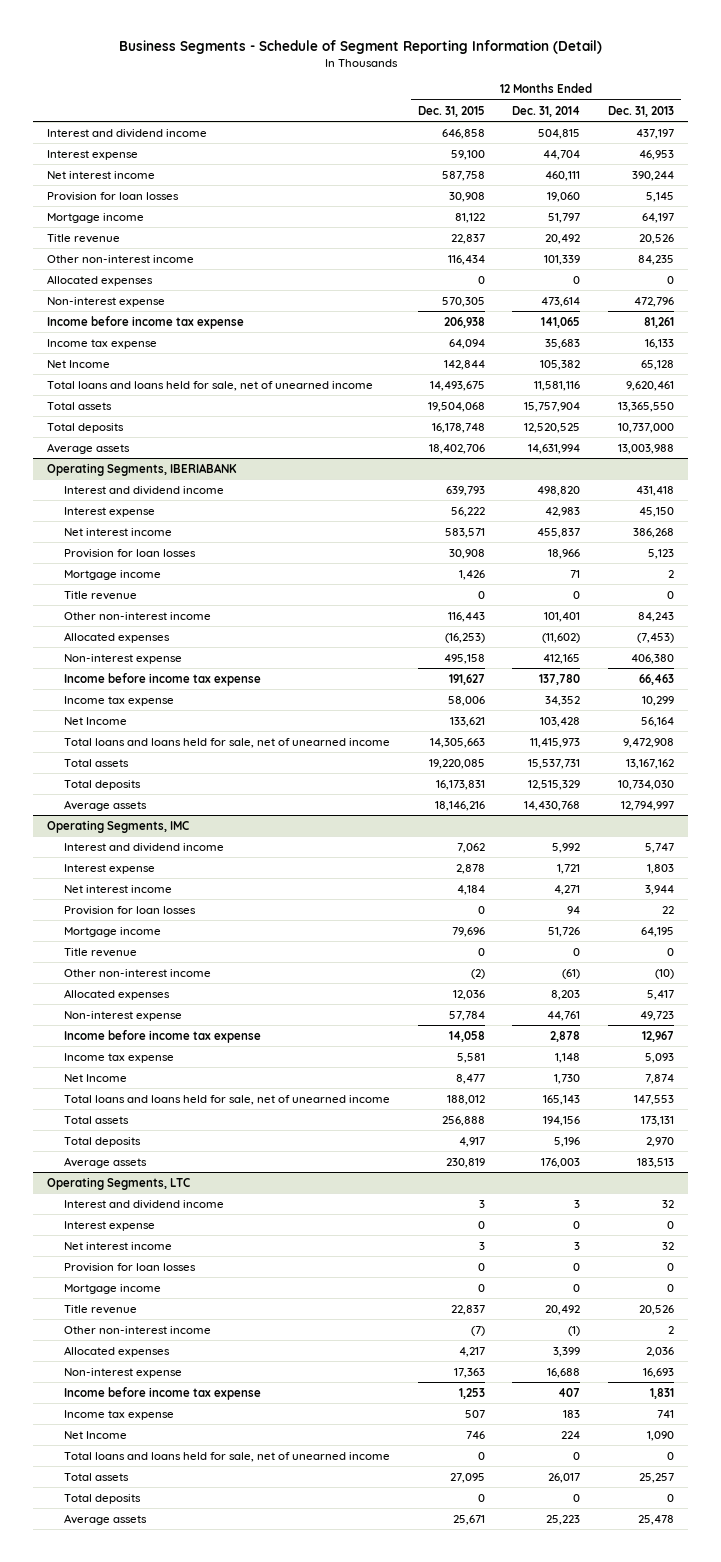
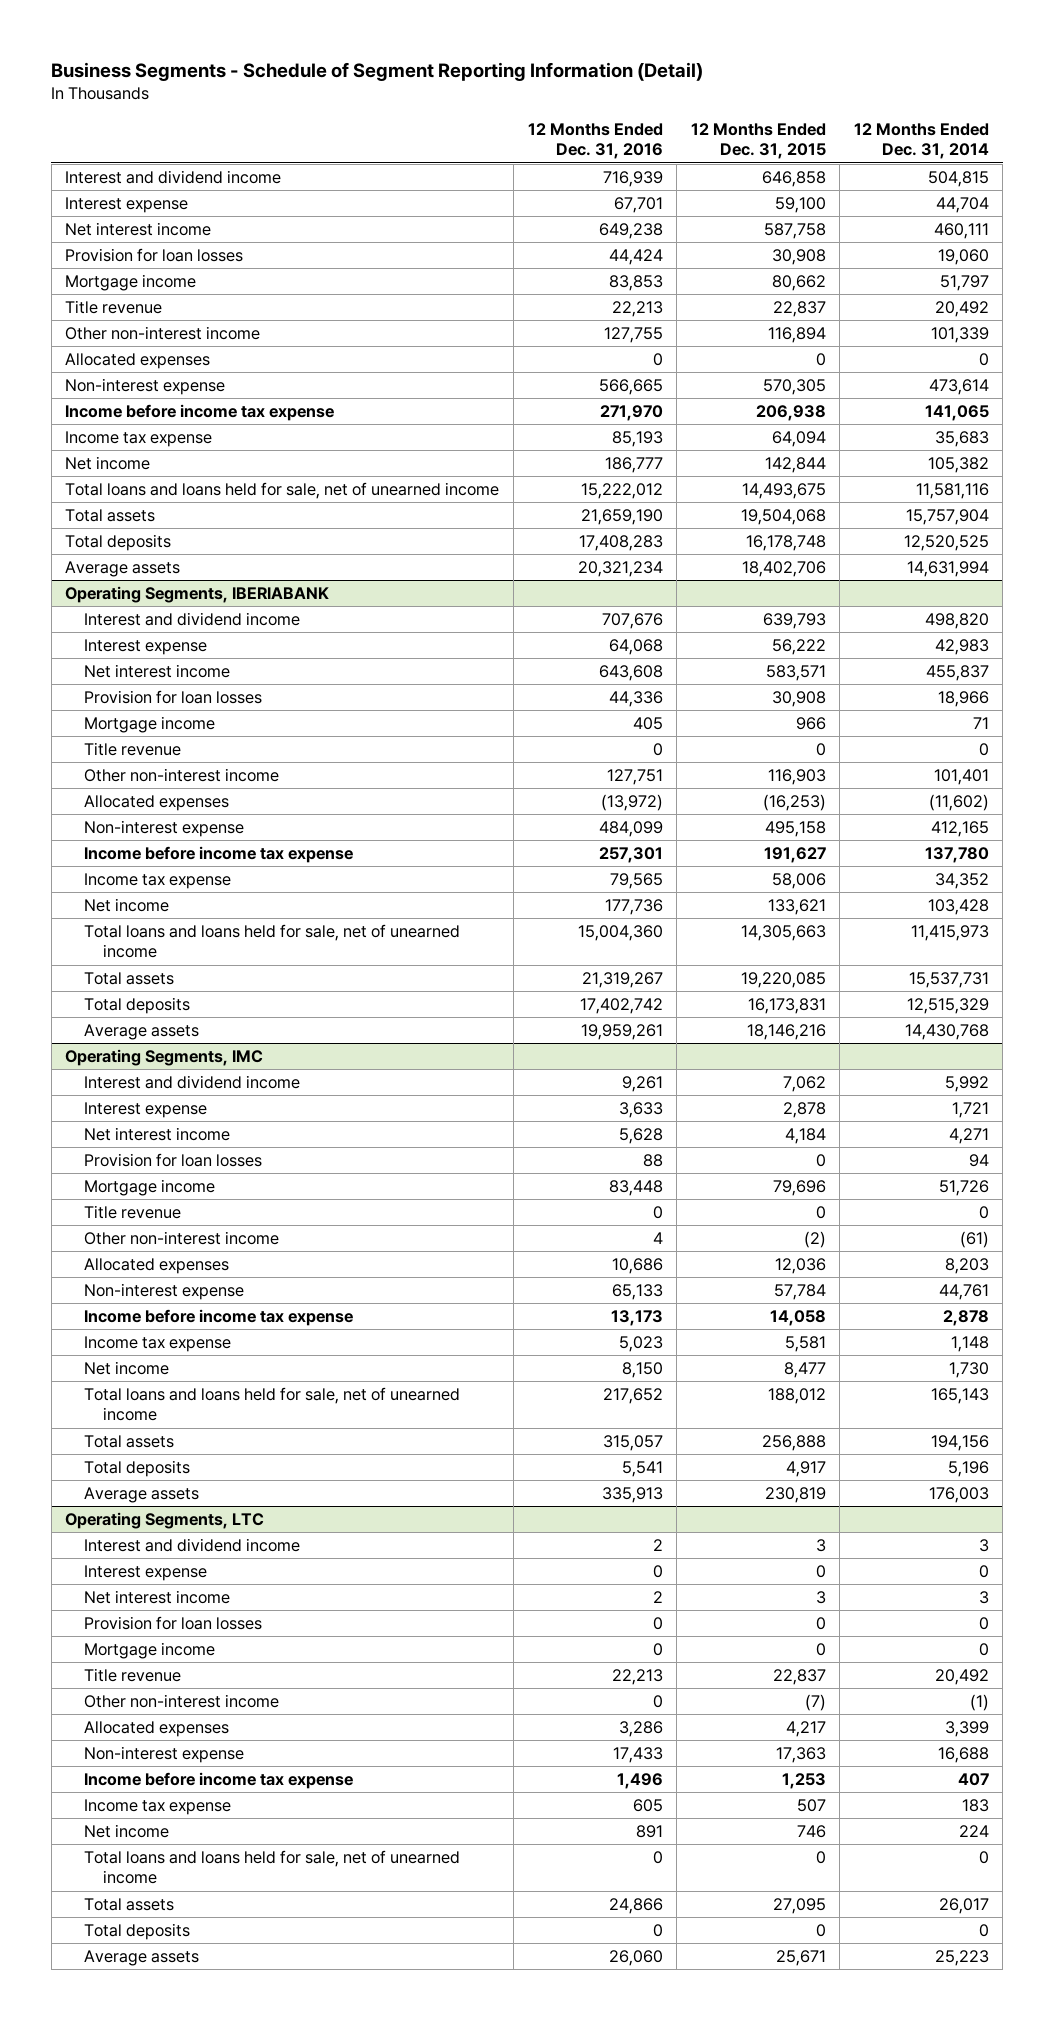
- | 12 Months Ended Dec. 31, 2015 | 12 Months Ended Dec. 31, 2014 | 12 Months Ended Dec. 31, 2013
+ | 12 Months Ended Dec. 31, 2016 | 12 Months Ended Dec. 31, 2015 | 12 Months Ended Dec. 31, 2014
- Mortgage income | 81,122 | 51,797 | 64,197
+ Mortgage income | 83,853 | 80,662 | 51,797
- Other non-interest income | 116,434 | 101,339 | 84,235
+ Other non-interest income | 127,755 | 116,894 | 101,339
- Net Income | 142,844 | 105,382 | 65,128
+ Net income | 186,777 | 142,844 | 105,382
@ Operating Segments, IBERIABANK
- Mortgage income | 1,426 | 71 | 2
+ Mortgage income | 405 | 966 | 71
- Other non-interest income | 116,443 | 101,401 | 84,243
+ Other non-interest income | 127,751 | 116,903 | 101,401
- Net Income | 133,621 | 103,428 | 56,164
+ Net income | 177,736 | 133,621 | 103,428
@ Operating Segments, IMC
- Net Income | 8,477 | 1,730 | 7,874
+ Net income | 8,150 | 8,477 | 1,730
@ Operating Segments, LTC
- Net Income | 746 | 224 | 1,090
+ Net income | 891 | 746 | 224

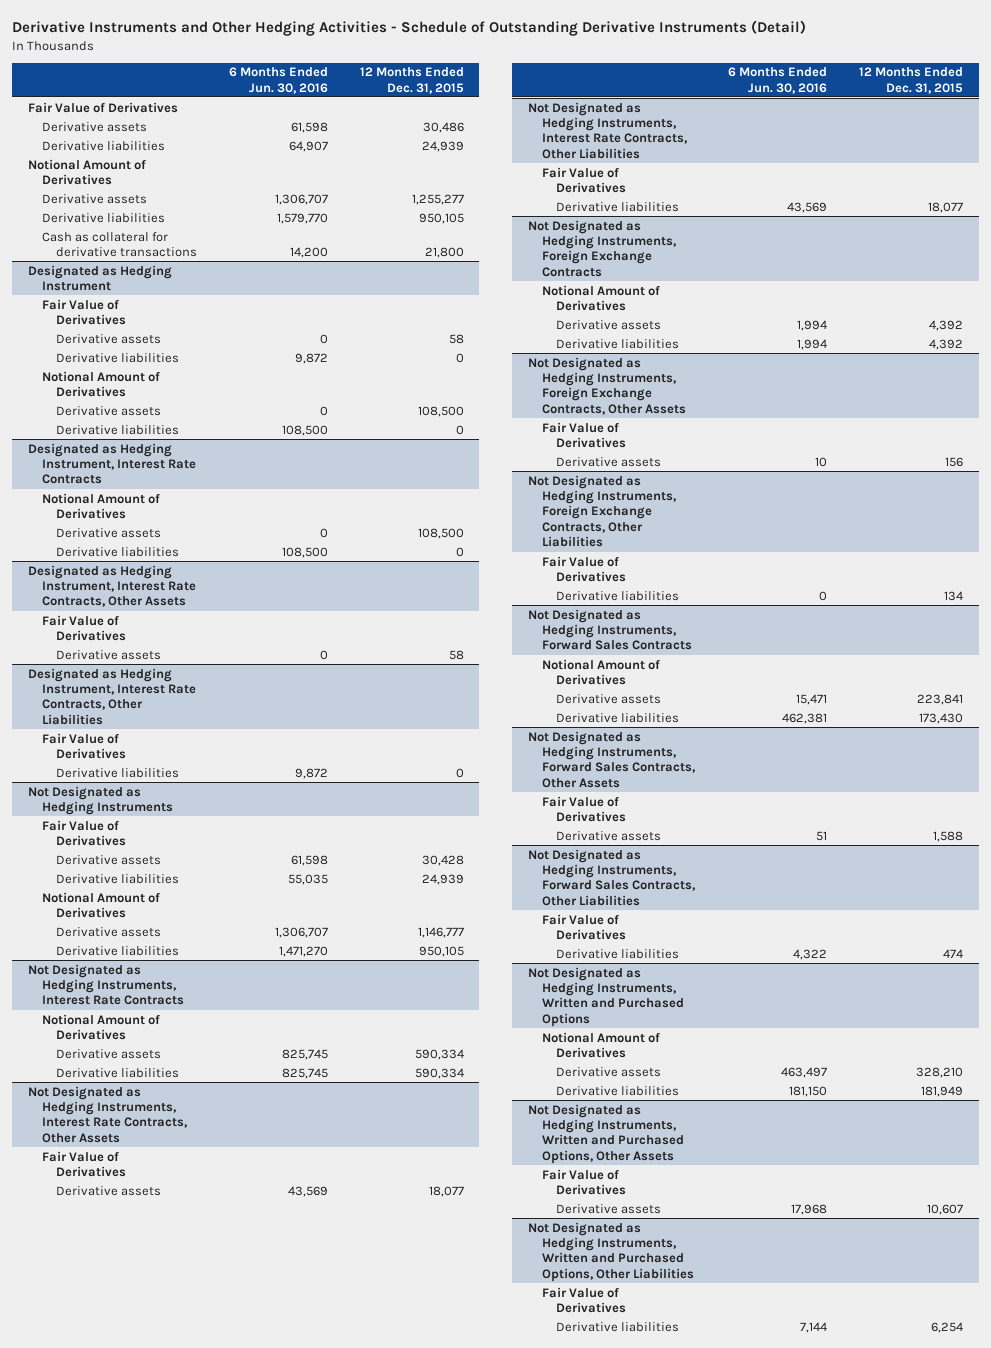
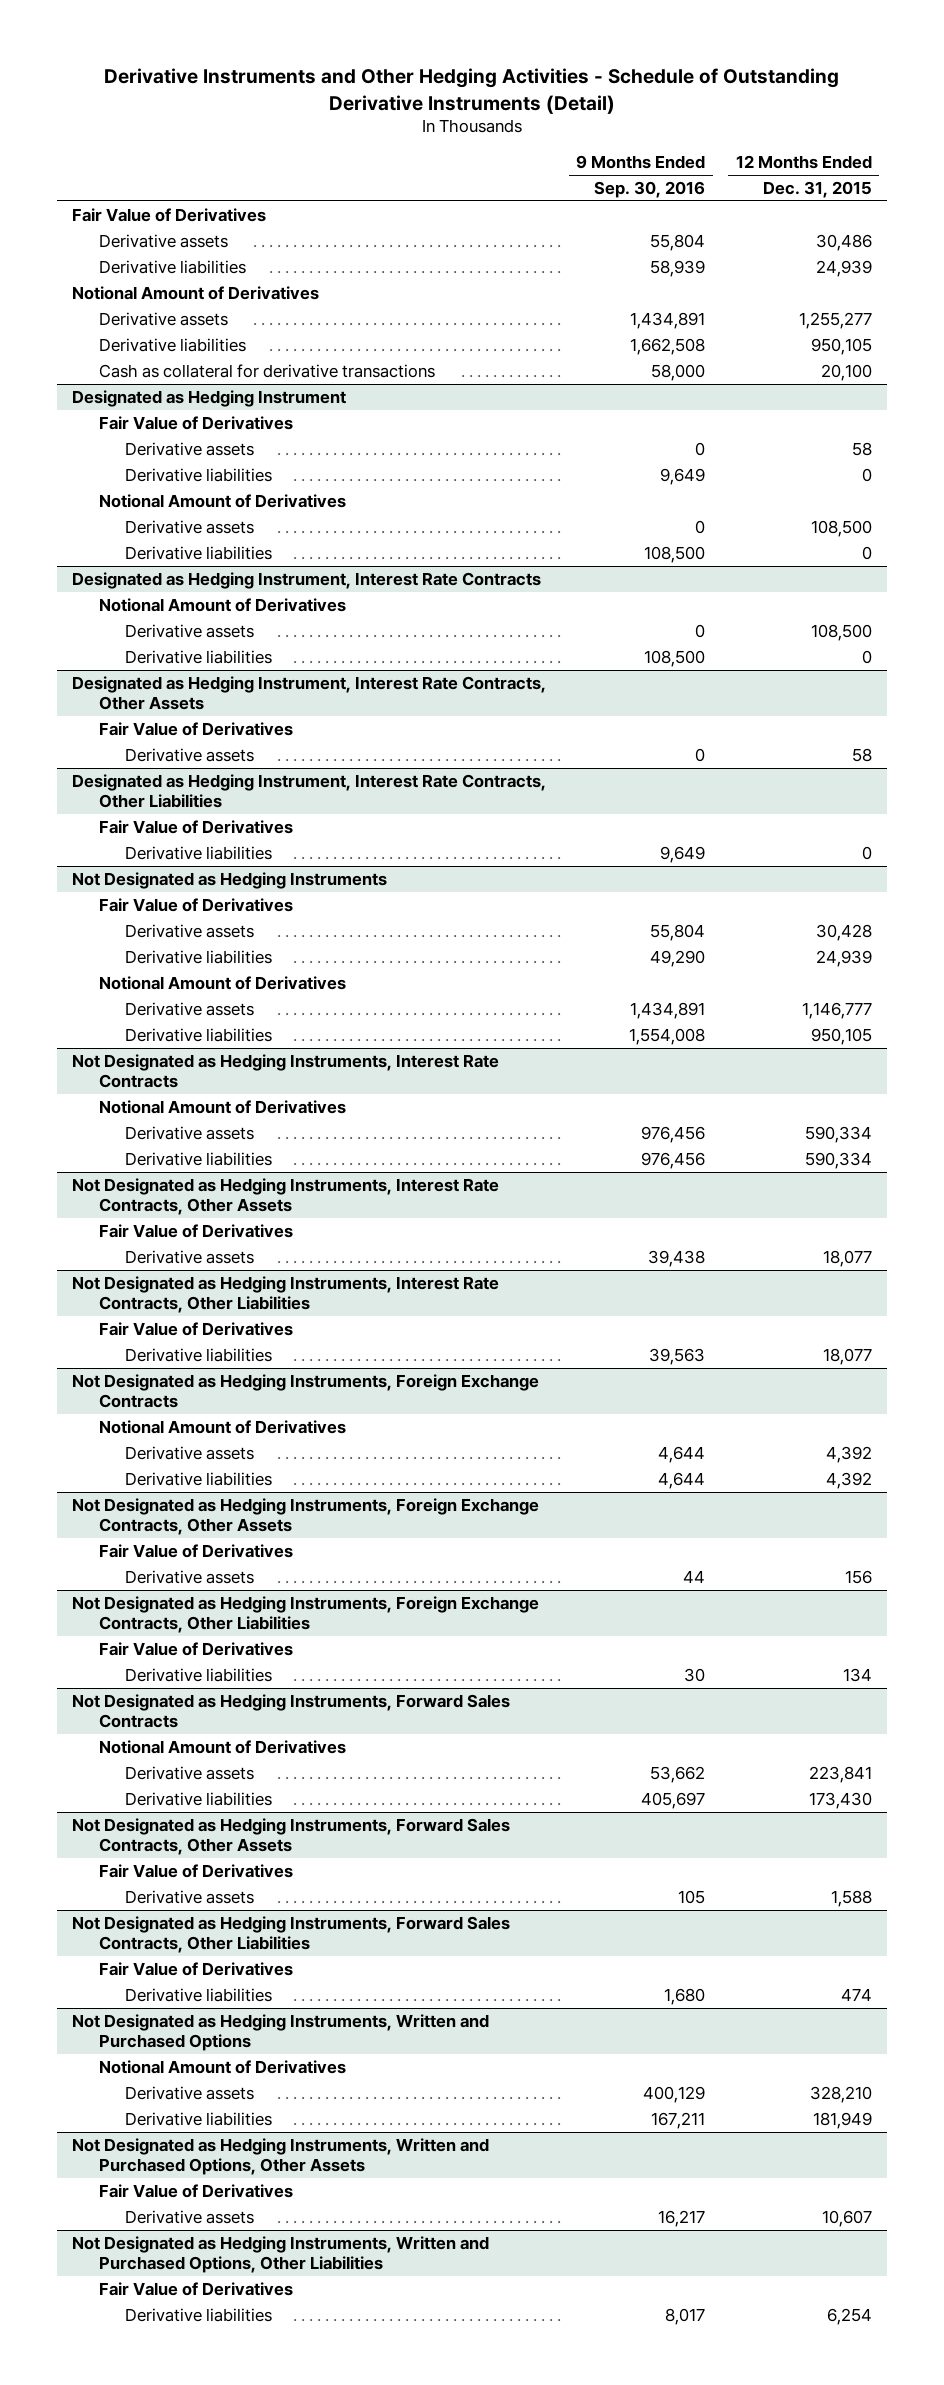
- | 6 Months Ended Jun. 30, 2016 | 12 Months Ended Dec. 31, 2015
+ | 9 Months Ended Sep. 30, 2016 | 12 Months Ended Dec. 31, 2015
- Cash as collateral for derivative transactions | 14,200 | 21,800
+ Cash as collateral for derivative transactions | 58,000 | 20,100

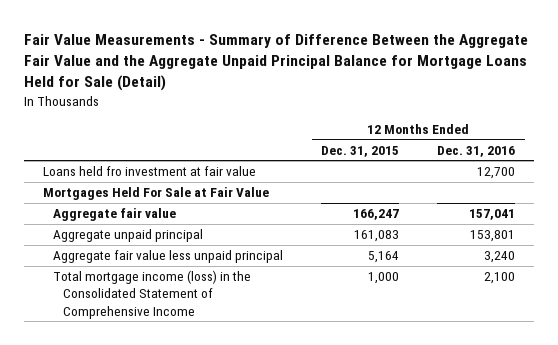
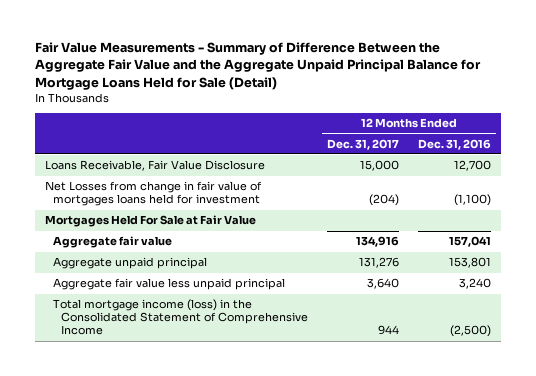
- | 12 Months Ended Dec. 31, 2015 | 12 Months Ended Dec. 31, 2016
+ | 12 Months Ended Dec. 31, 2017 | 12 Months Ended Dec. 31, 2016
- Loans held fro investment at fair value | | 12,700
+ Loans Receivable, Fair Value Disclosure | 15,000 | 12,700
+ Net Losses from change in fair value of mortgages loans held for investment | (204) | (1,100)
- Total mortgage income (loss) in the Consolidated Statement of Comprehensive Income | 1,000 | 2,100
+ Total mortgage income (loss) in the Consolidated Statement of Comprehensive Income | 944 | (2,500)

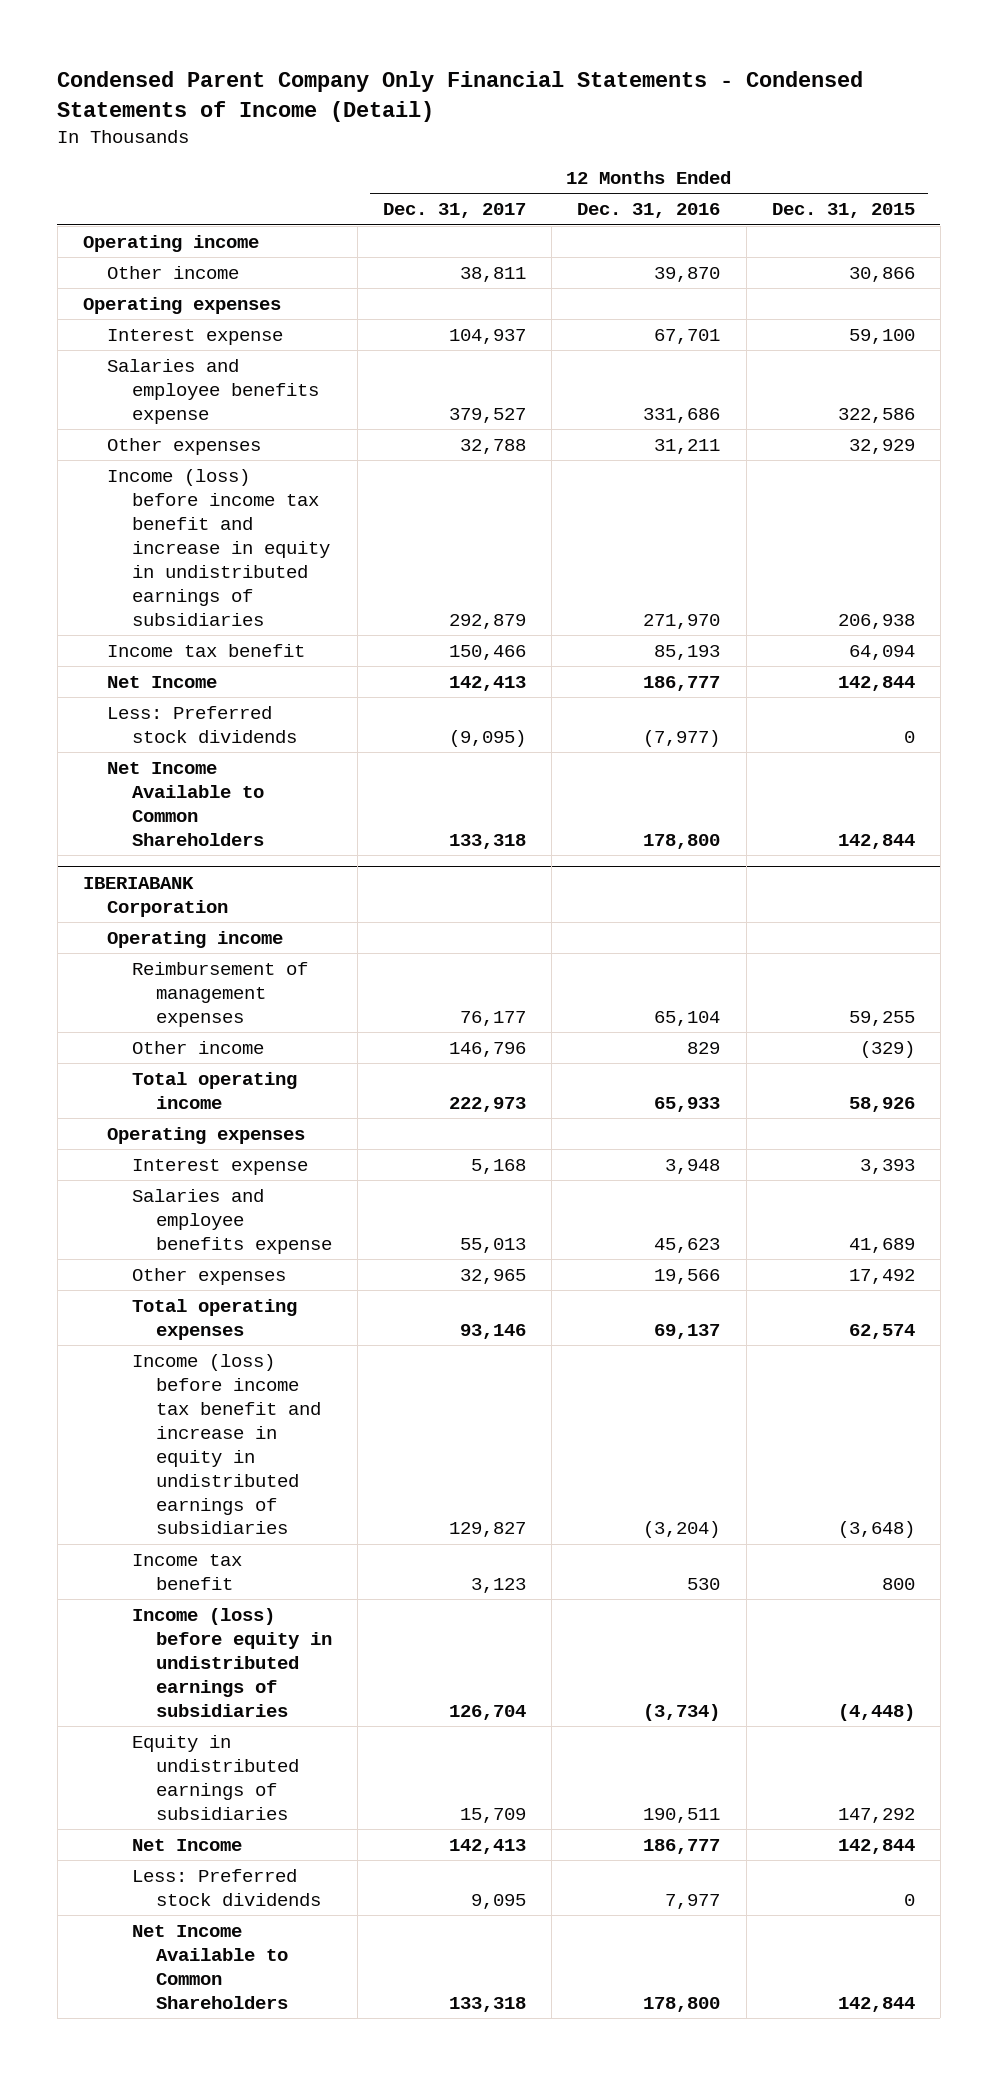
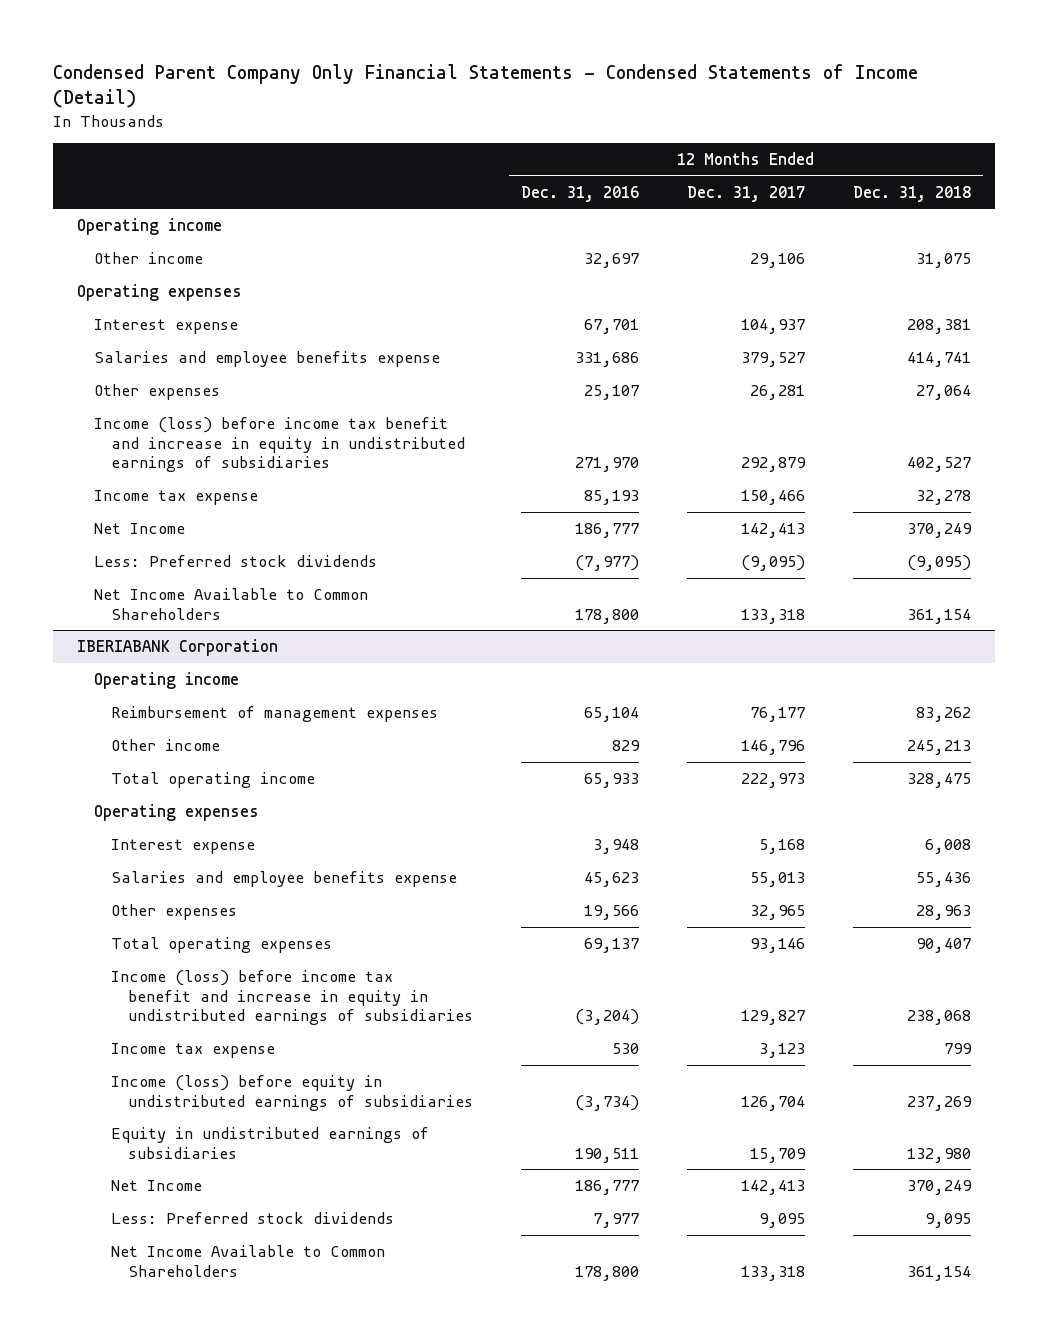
- | 12 Months Ended Dec. 31, 2017 | 12 Months Ended Dec. 31, 2016 | 12 Months Ended Dec. 31, 2015
+ | 12 Months Ended Dec. 31, 2016 | 12 Months Ended Dec. 31, 2017 | 12 Months Ended Dec. 31, 2018
- Other income | 38,811 | 39,870 | 30,866
+ Other income | 32,697 | 29,106 | 31,075
- Other expenses | 32,788 | 31,211 | 32,929
+ Other expenses | 25,107 | 26,281 | 27,064
- Income tax benefit | 150,466 | 85,193 | 64,094
+ Income tax expense | 85,193 | 150,466 | 32,278
@ IBERIABANK Corporation
- Income tax benefit | 3,123 | 530 | 800
+ Income tax expense | 530 | 3,123 | 799

